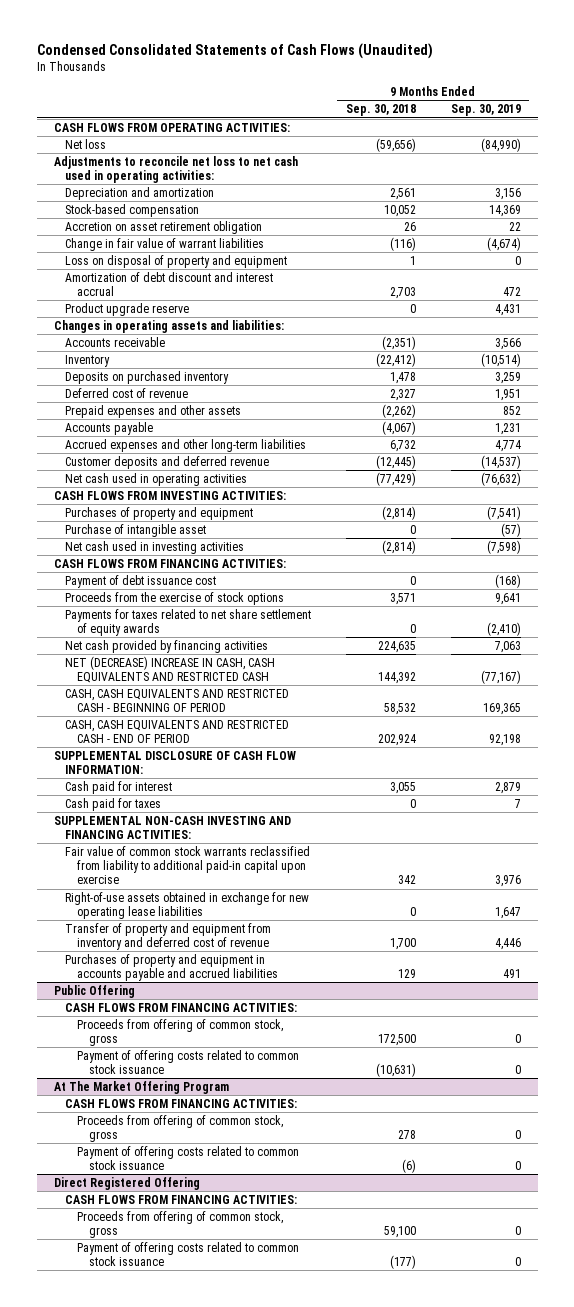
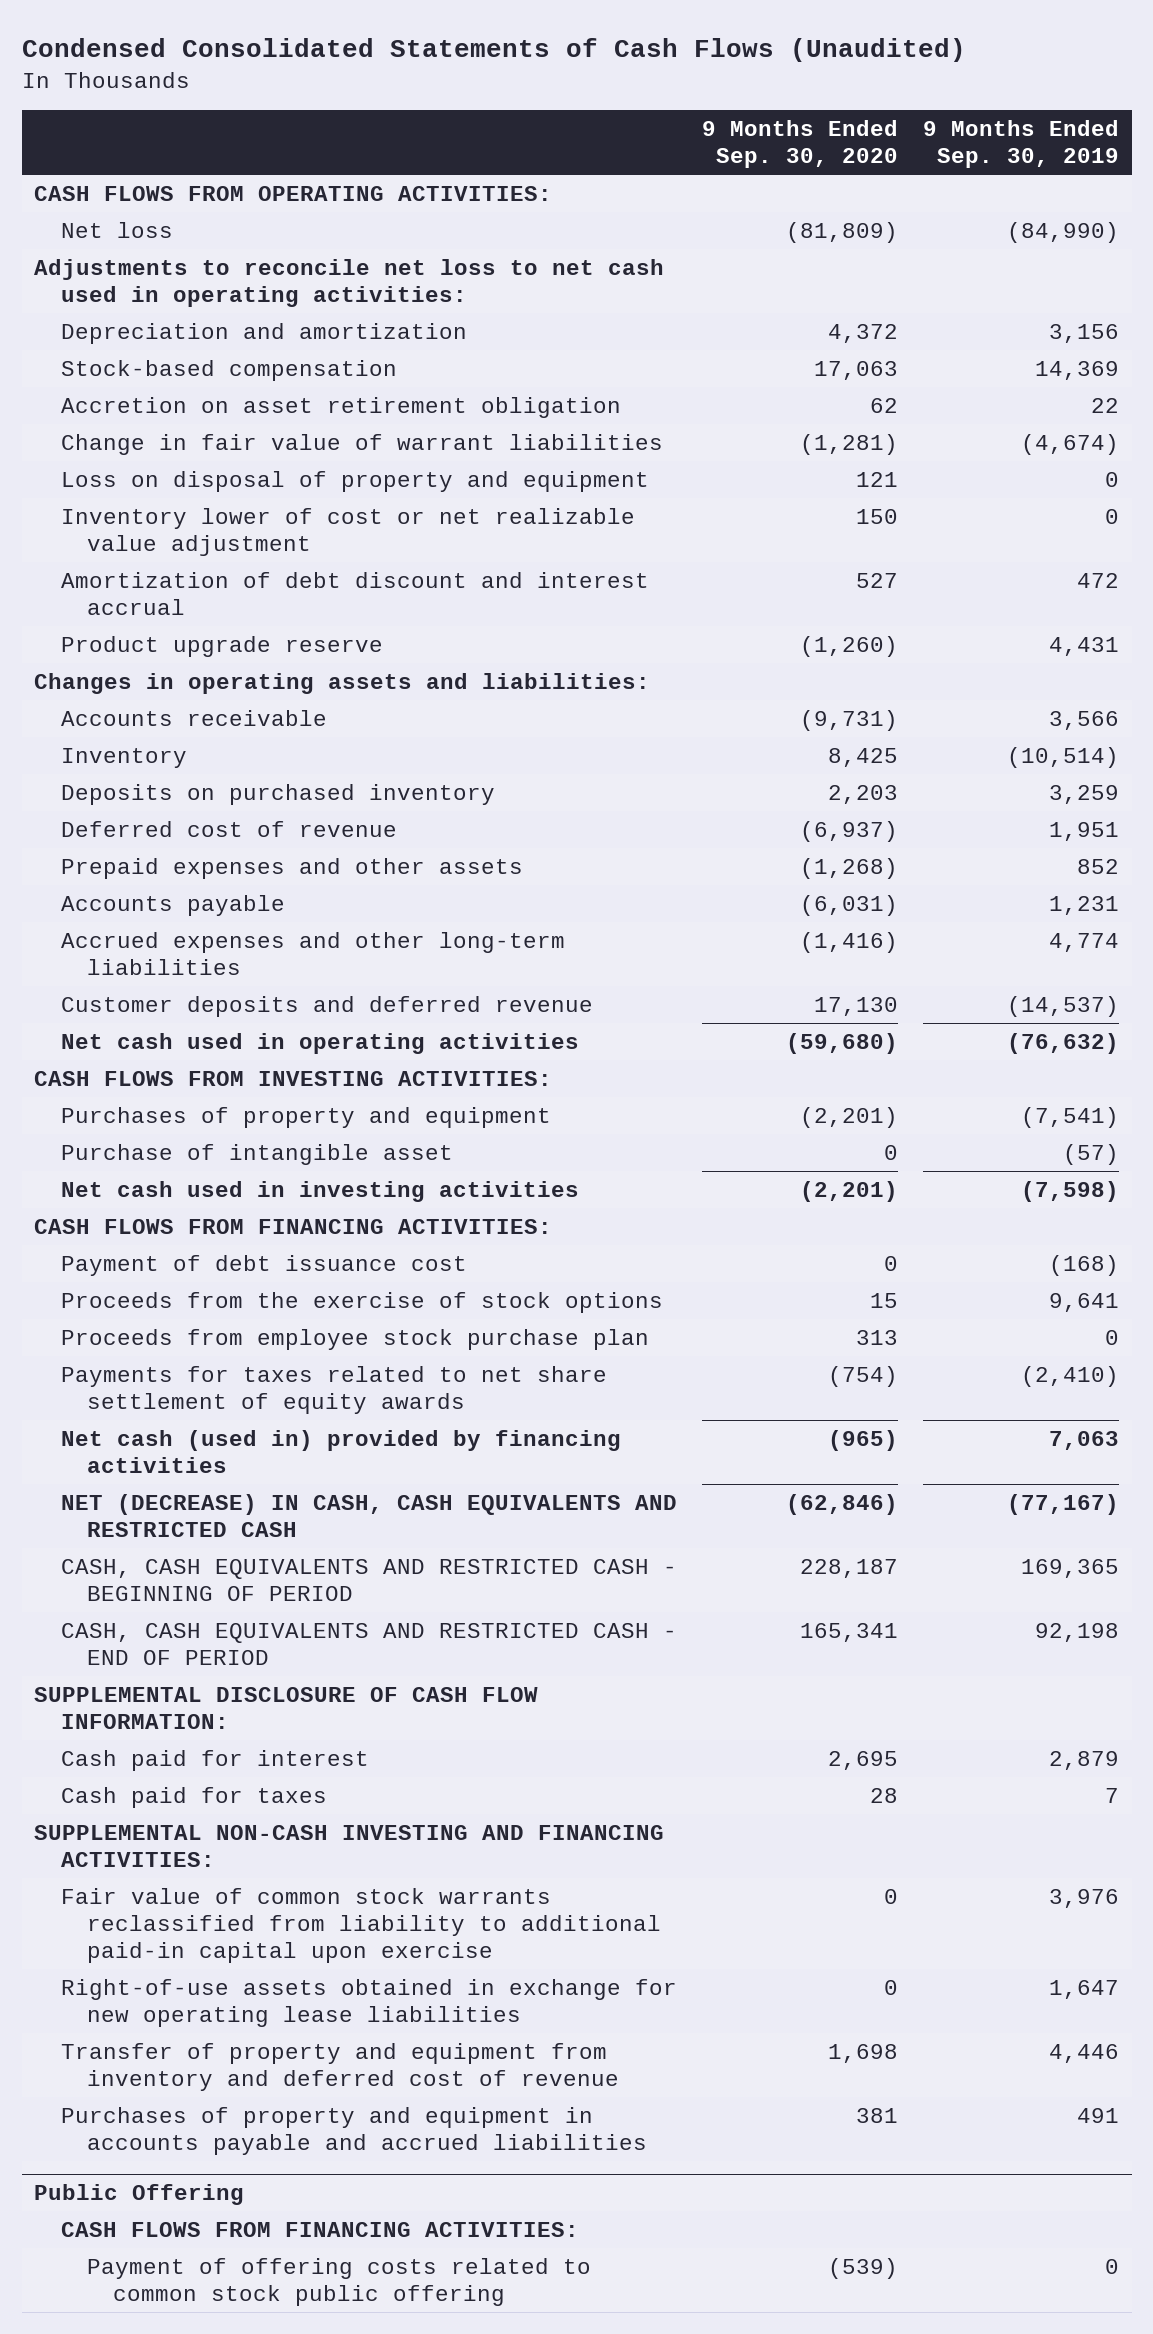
- | 9 Months Ended Sep. 30, 2018 | 9 Months Ended Sep. 30, 2019
+ | 9 Months Ended Sep. 30, 2020 | 9 Months Ended Sep. 30, 2019
+ Inventory lower of cost or net realizable value adjustment | 150 | 0
+ Proceeds from employee stock purchase plan | 313 | 0
- Net cash provided by financing activities | 224,635 | 7,063
- NET (DECREASE) INCREASE IN CASH, CASH EQUIVALENTS AND RESTRICTED CASH | 144,392 | (77,167)
+ Net cash (used in) provided by financing activities | (965) | 7,063
+ NET (DECREASE) IN CASH, CASH EQUIVALENTS AND RESTRICTED CASH | (62,846) | (77,167)
@ Public Offering
- Proceeds from offering of common stock, gross | 172,500 | 0
- Payment of offering costs related to common stock issuance | (10,631) | 0
- At The Market Offering Program
- CASH FLOWS FROM FINANCING ACTIVITIES:
- Proceeds from offering of common stock, gross | 278 | 0
- Payment of offering costs related to common stock issuance | (6) | 0
- Direct Registered Offering
- CASH FLOWS FROM FINANCING ACTIVITIES:
- Proceeds from offering of common stock, gross | 59,100 | 0
- Payment of offering costs related to common stock issuance | (177) | 0
@ Public Offering
+ Payment of offering costs related to common stock public offering | (539) | 0

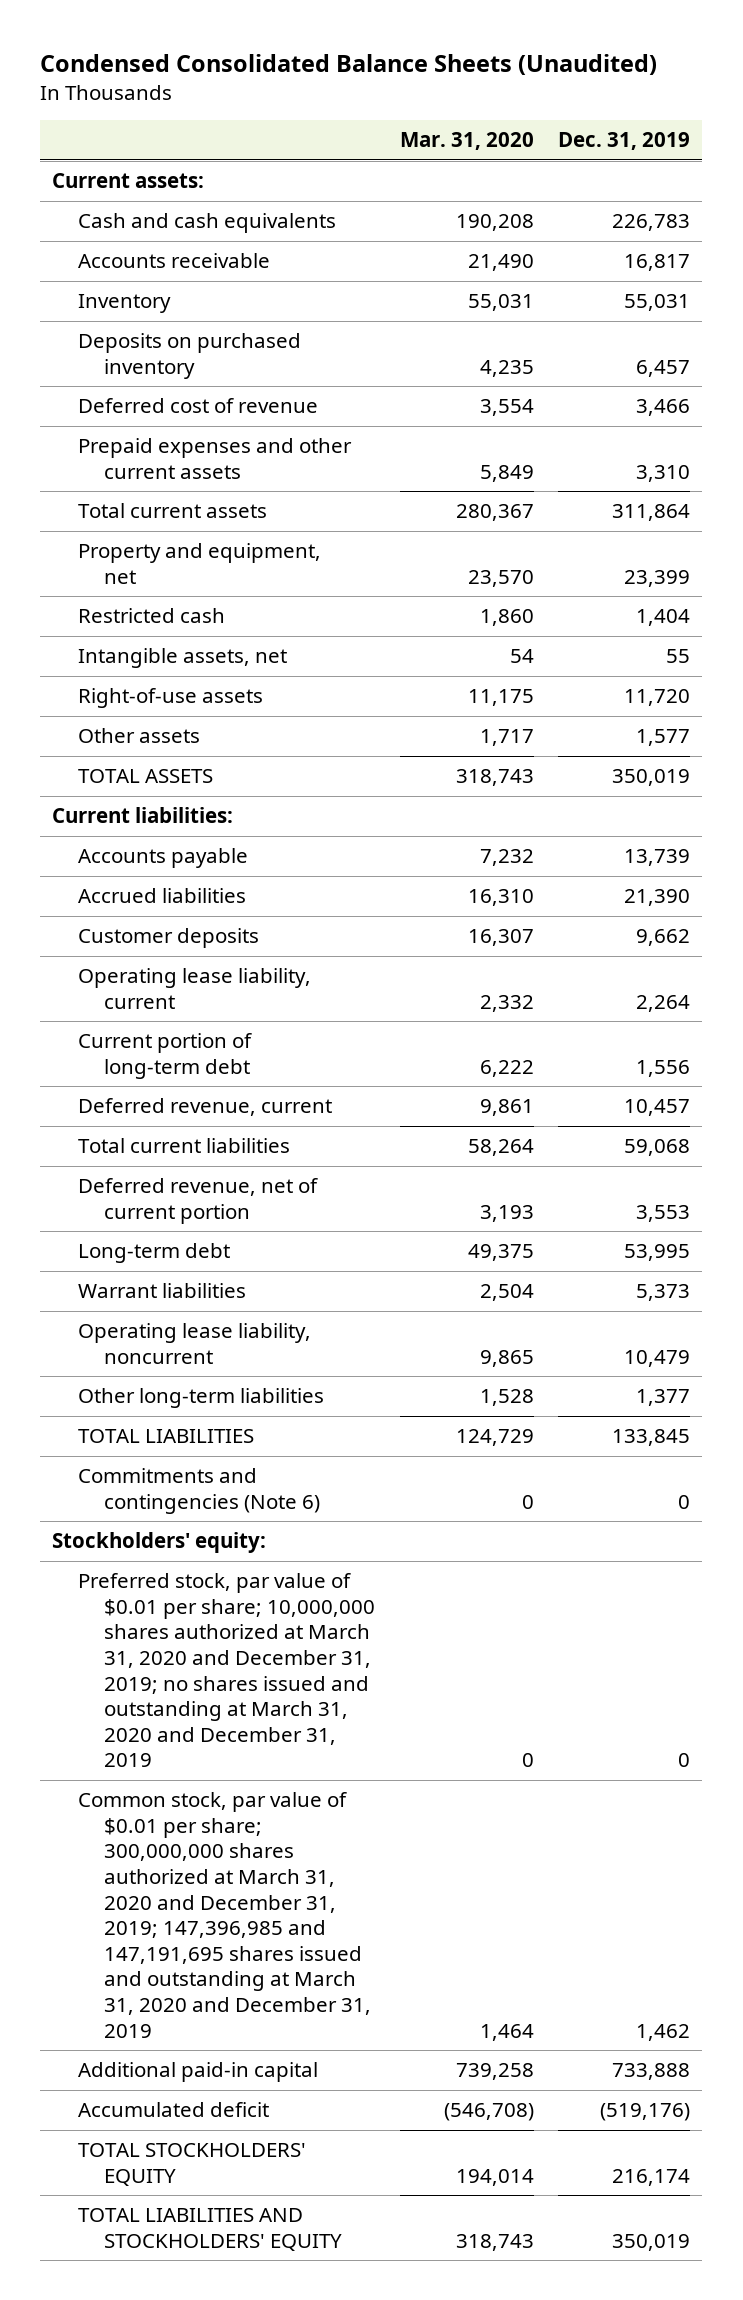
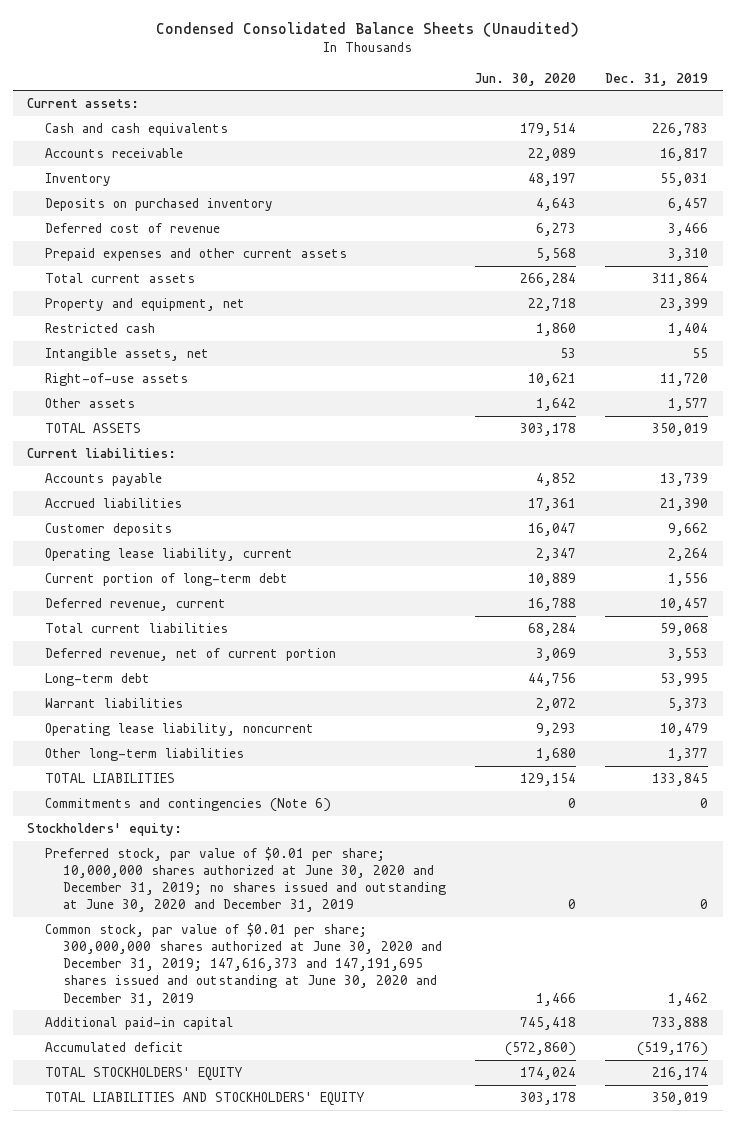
- | Mar. 31, 2020 | Dec. 31, 2019
+ | Jun. 30, 2020 | Dec. 31, 2019
- Preferred stock, par value of $0.01 per share; 10,000,000 shares authorized at March 31, 2020 and December 31, 2019; no shares issued and outstanding at March 31, 2020 and December 31, 2019 | 0 | 0
- Common stock, par value of $0.01 per share; 300,000,000 shares authorized at March 31, 2020 and December 31, 2019; 147,396,985 and 147,191,695 shares issued and outstanding at March 31, 2020 and December 31, 2019 | 1,464 | 1,462
+ Preferred stock, par value of $0.01 per share; 10,000,000 shares authorized at June 30, 2020 and December 31, 2019; no shares issued and outstanding at June 30, 2020 and December 31, 2019 | 0 | 0
+ Common stock, par value of $0.01 per share; 300,000,000 shares authorized at June 30, 2020 and December 31, 2019; 147,616,373 and 147,191,695 shares issued and outstanding at June 30, 2020 and December 31, 2019 | 1,466 | 1,462

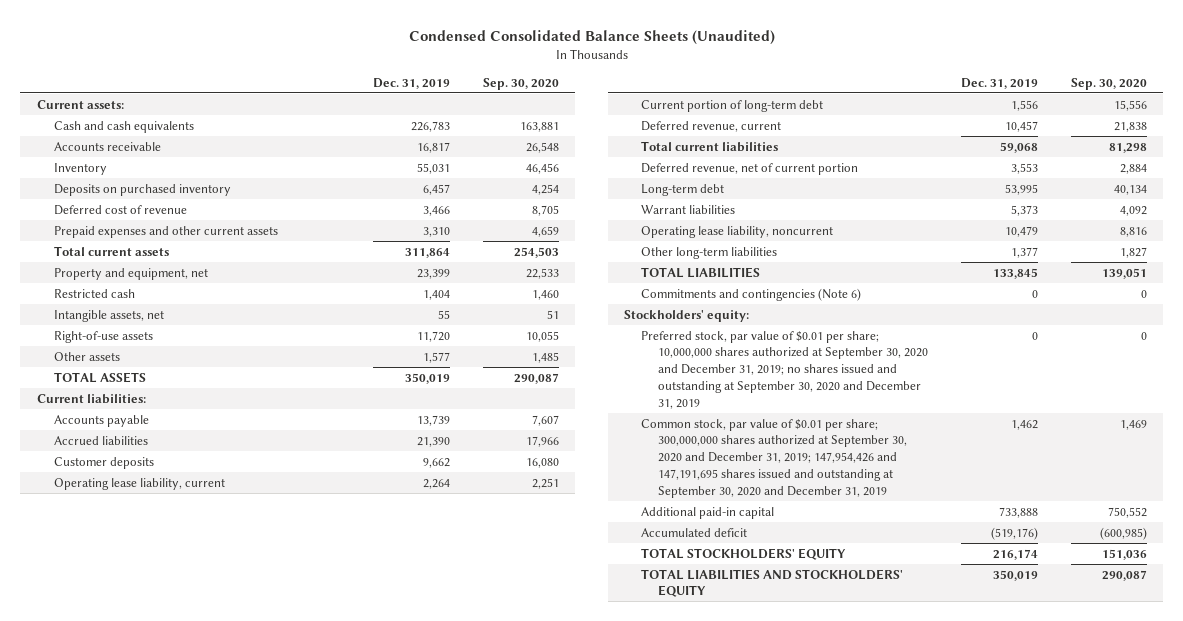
- | Jun. 30, 2020 | Dec. 31, 2019
+ | Dec. 31, 2019 | Sep. 30, 2020
- Preferred stock, par value of $0.01 per share; 10,000,000 shares authorized at June 30, 2020 and December 31, 2019; no shares issued and outstanding at June 30, 2020 and December 31, 2019 | 0 | 0
- Common stock, par value of $0.01 per share; 300,000,000 shares authorized at June 30, 2020 and December 31, 2019; 147,616,373 and 147,191,695 shares issued and outstanding at June 30, 2020 and December 31, 2019 | 1,466 | 1,462
+ Preferred stock, par value of $0.01 per share; 10,000,000 shares authorized at September 30, 2020 and December 31, 2019; no shares issued and outstanding at September 30, 2020 and December 31, 2019 | 0 | 0
+ Common stock, par value of $0.01 per share; 300,000,000 shares authorized at September 30, 2020 and December 31, 2019; 147,954,426 and 147,191,695 shares issued and outstanding at September 30, 2020 and December 31, 2019 | 1,462 | 1,469

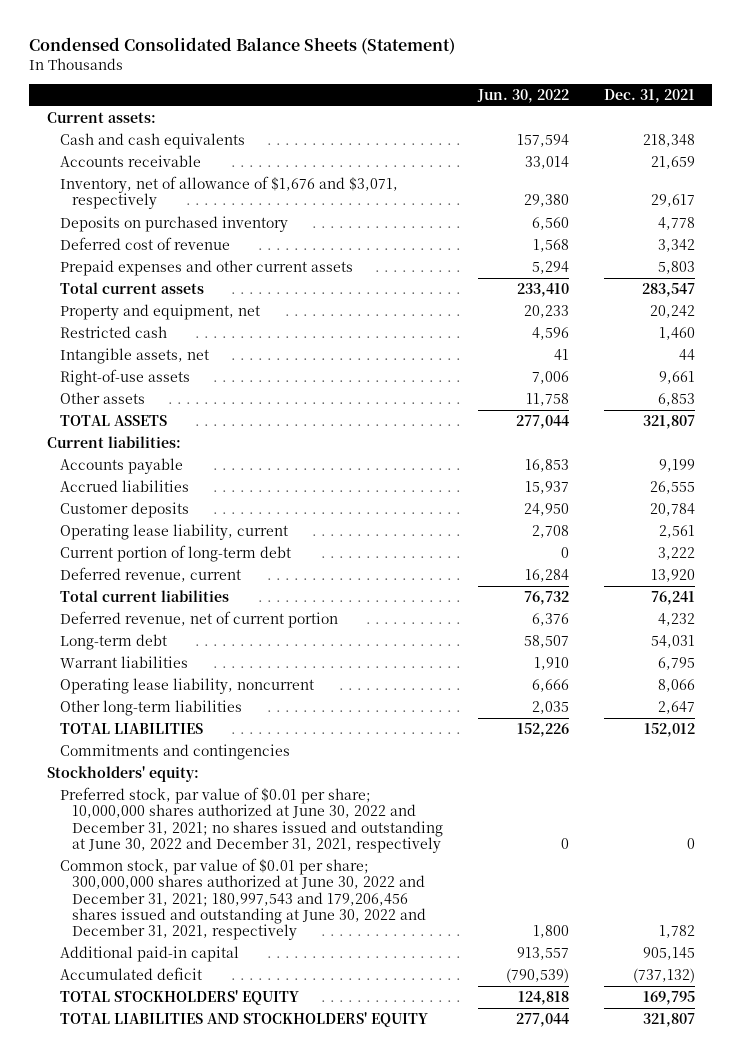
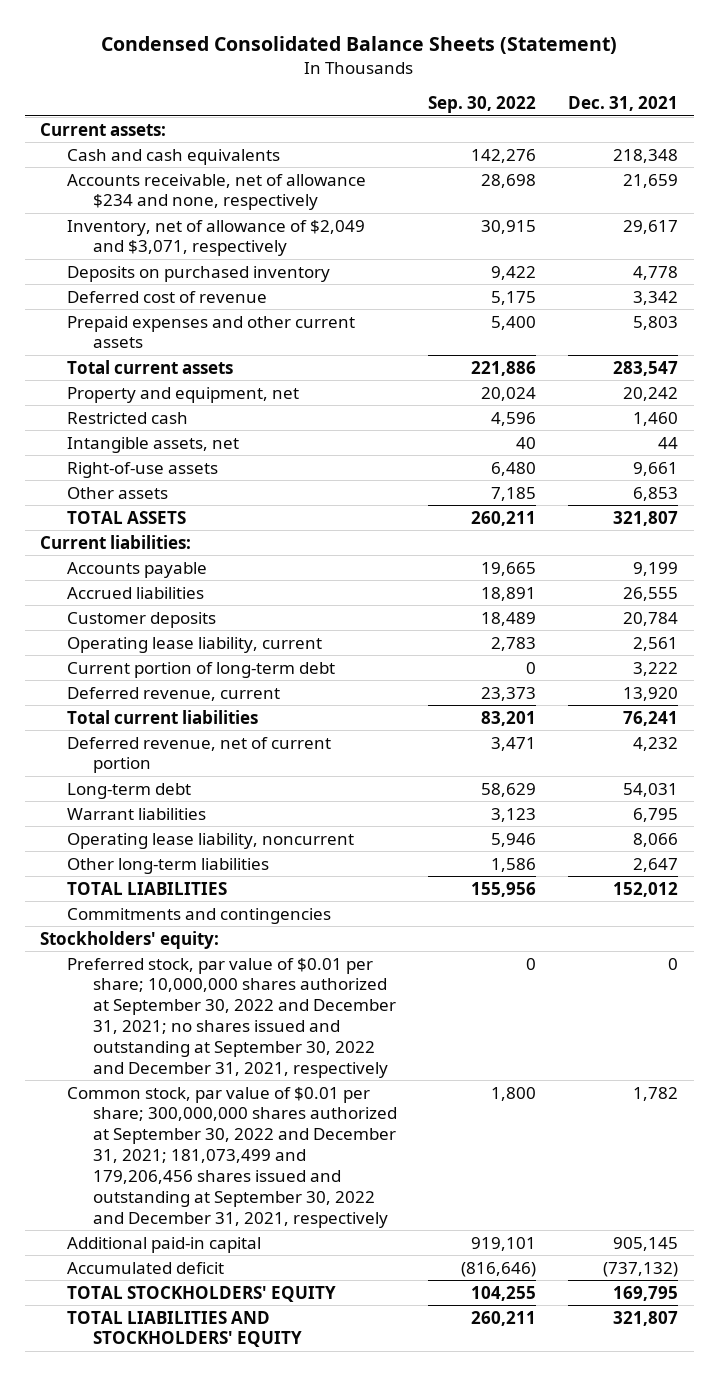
- | Jun. 30, 2022 | Dec. 31, 2021
+ | Sep. 30, 2022 | Dec. 31, 2021
- Accounts receivable | 33,014 | 21,659
- Inventory, net of allowance of $1,676 and $3,071, respectively | 29,380 | 29,617
+ Accounts receivable, net of allowance $234 and none, respectively | 28,698 | 21,659
+ Inventory, net of allowance of $2,049 and $3,071, respectively | 30,915 | 29,617
- Preferred stock, par value of $0.01 per share; 10,000,000 shares authorized at June 30, 2022 and December 31, 2021; no shares issued and outstanding at June 30, 2022 and December 31, 2021, respectively | 0 | 0
- Common stock, par value of $0.01 per share; 300,000,000 shares authorized at June 30, 2022 and December 31, 2021; 180,997,543 and 179,206,456 shares issued and outstanding at June 30, 2022 and December 31, 2021, respectively | 1,800 | 1,782
+ Preferred stock, par value of $0.01 per share; 10,000,000 shares authorized at September 30, 2022 and December 31, 2021; no shares issued and outstanding at September 30, 2022 and December 31, 2021, respectively | 0 | 0
+ Common stock, par value of $0.01 per share; 300,000,000 shares authorized at September 30, 2022 and December 31, 2021; 181,073,499 and 179,206,456 shares issued and outstanding at September 30, 2022 and December 31, 2021, respectively | 1,800 | 1,782

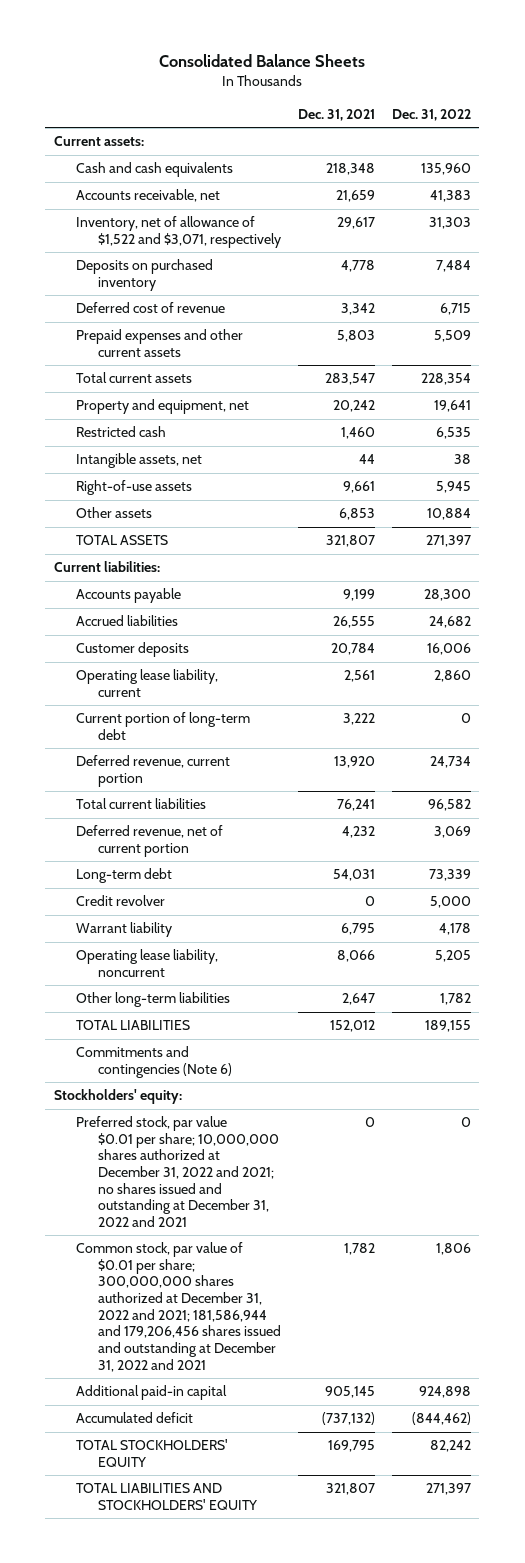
- Condensed Consolidated Balance Sheets (Statement)
+ Consolidated Balance Sheets
- | Sep. 30, 2022 | Dec. 31, 2021
+ | Dec. 31, 2021 | Dec. 31, 2022
- Accounts receivable, net of allowance $234 and none, respectively | 28,698 | 21,659
- Inventory, net of allowance of $2,049 and $3,071, respectively | 30,915 | 29,617
+ Accounts receivable, net | 21,659 | 41,383
+ Inventory, net of allowance of $1,522 and $3,071, respectively | 29,617 | 31,303
- Deferred revenue, current | 23,373 | 13,920
+ Deferred revenue, current portion | 13,920 | 24,734
- Warrant liabilities | 3,123 | 6,795
+ Credit revolver | 0 | 5,000
+ Warrant liability | 6,795 | 4,178
- Commitments and contingencies
+ Commitments and contingencies (Note 6)
- Preferred stock, par value of $0.01 per share; 10,000,000 shares authorized at September 30, 2022 and December 31, 2021; no shares issued and outstanding at September 30, 2022 and December 31, 2021, respectively | 0 | 0
- Common stock, par value of $0.01 per share; 300,000,000 shares authorized at September 30, 2022 and December 31, 2021; 181,073,499 and 179,206,456 shares issued and outstanding at September 30, 2022 and December 31, 2021, respectively | 1,800 | 1,782
+ Preferred stock, par value $0.01 per share; 10,000,000 shares authorized at December 31, 2022 and 2021; no shares issued and outstanding at December 31, 2022 and 2021 | 0 | 0
+ Common stock, par value of $0.01 per share; 300,000,000 shares authorized at December 31, 2022 and 2021; 181,586,944 and 179,206,456 shares issued and outstanding at December 31, 2022 and 2021 | 1,782 | 1,806

